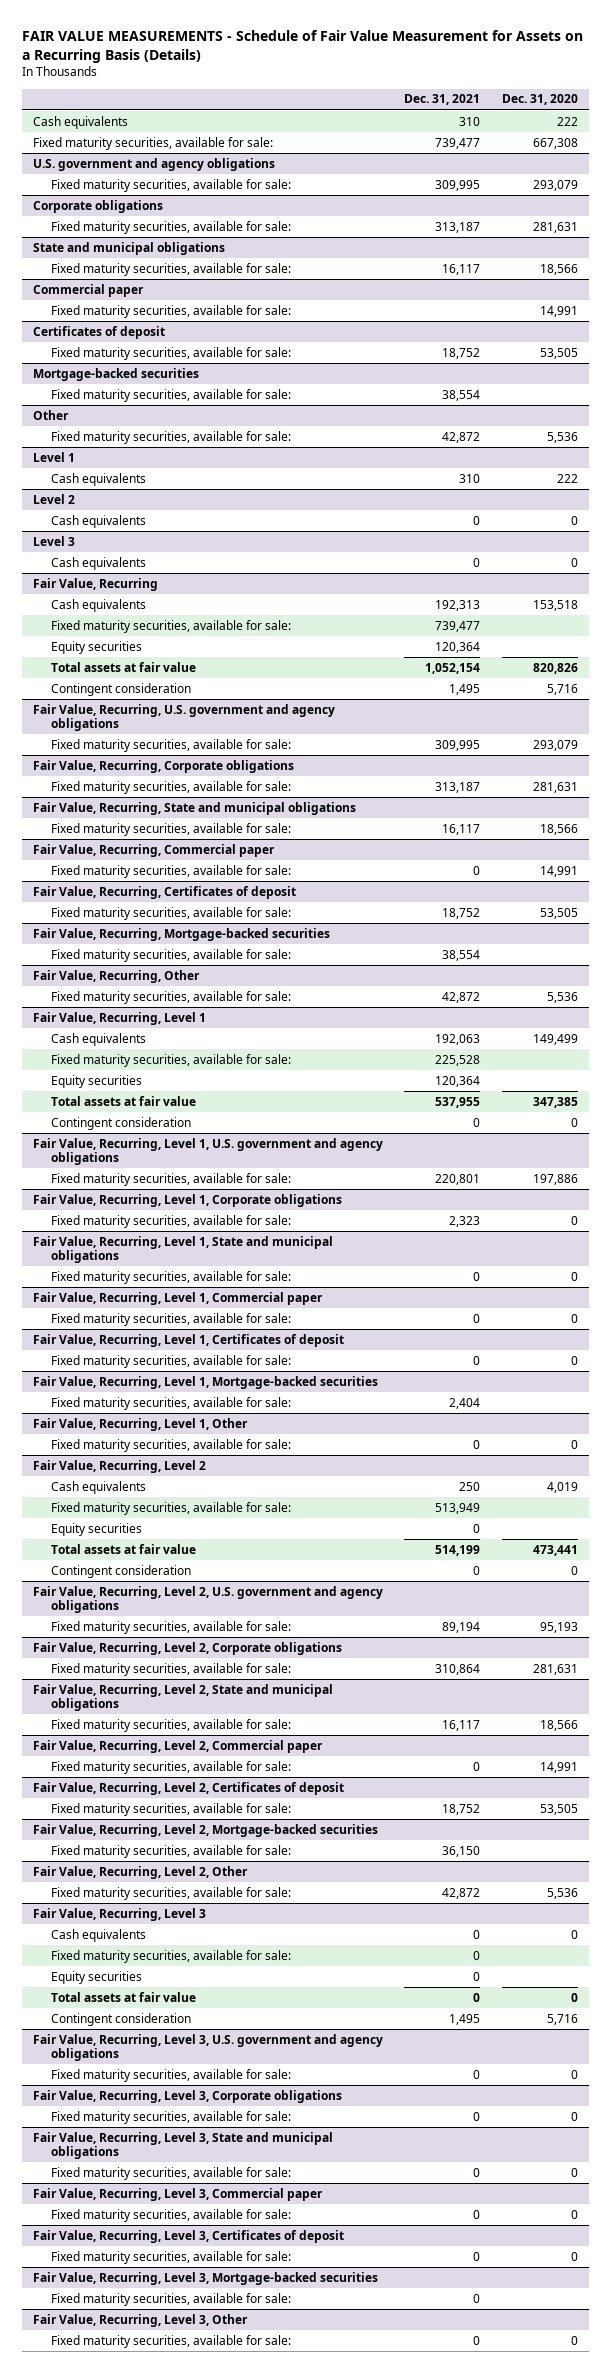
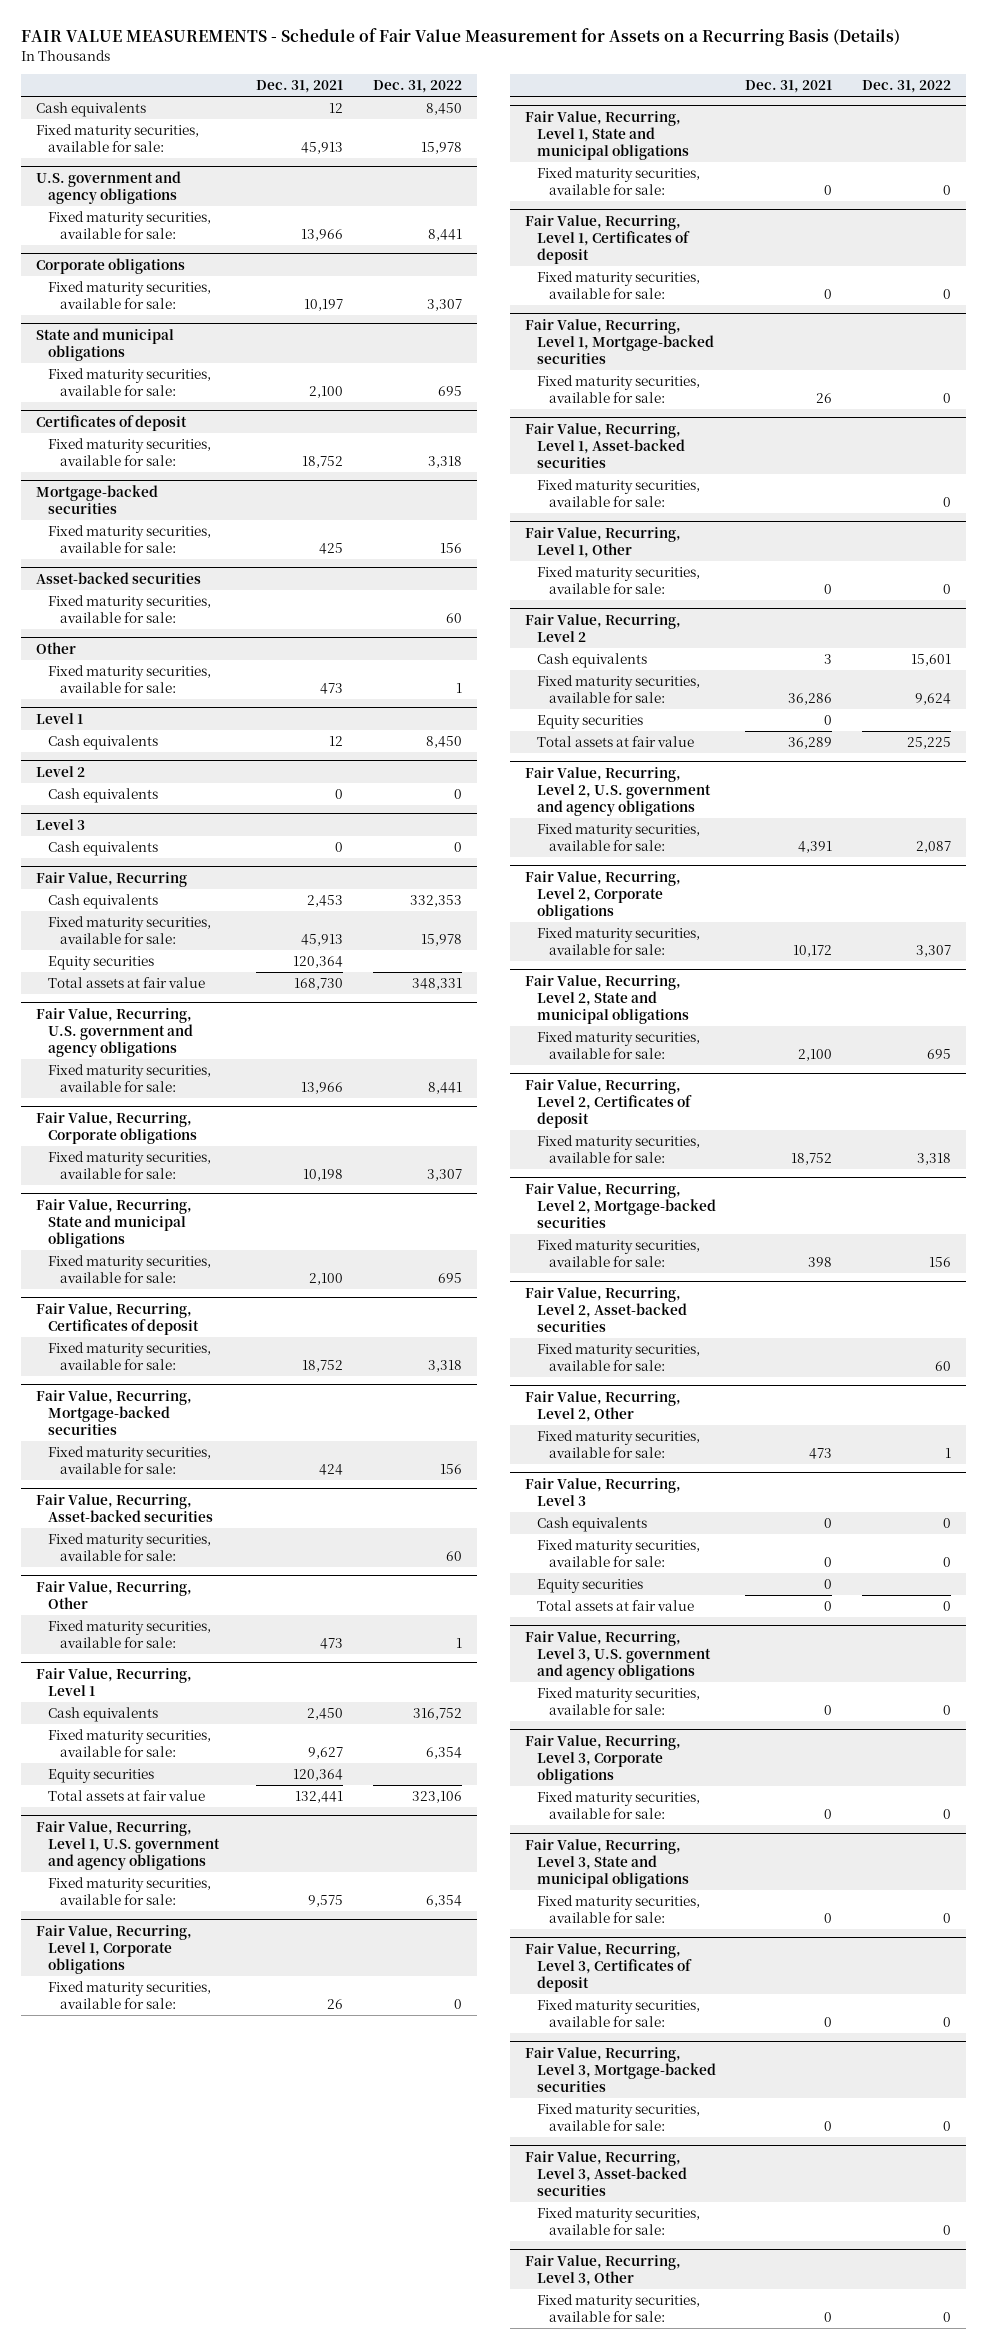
- | Dec. 31, 2021 | Dec. 31, 2020
+ | Dec. 31, 2021 | Dec. 31, 2022
- Cash equivalents | 310 | 222
- Fixed maturity securities, available for sale: | 739,477 | 667,308
+ Cash equivalents | 12 | 8,450
+ Fixed maturity securities, available for sale: | 45,913 | 15,978
@ U.S. government and agency obligations
- Fixed maturity securities, available for sale: | 309,995 | 293,079
+ Fixed maturity securities, available for sale: | 13,966 | 8,441
@ Corporate obligations
- Fixed maturity securities, available for sale: | 313,187 | 281,631
+ Fixed maturity securities, available for sale: | 10,197 | 3,307
@ State and municipal obligations
- Fixed maturity securities, available for sale: | 16,117 | 18,566
- Commercial paper
- Fixed maturity securities, available for sale: | | 14,991
@ State and municipal obligations
+ Fixed maturity securities, available for sale: | 2,100 | 695
@ Mortgage-backed securities
- Fixed maturity securities, available for sale: | 38,554 |
+ Fixed maturity securities, available for sale: | 425 | 156
+ Asset-backed securities
+ Fixed maturity securities, available for sale: | | 60
@ Other
- Fixed maturity securities, available for sale: | 42,872 | 5,536
+ Fixed maturity securities, available for sale: | 473 | 1
@ Level 1
- Cash equivalents | 310 | 222
+ Cash equivalents | 12 | 8,450
@ Fair Value, Recurring
- Cash equivalents | 192,313 | 153,518
- Fixed maturity securities, available for sale: | 739,477 |
+ Cash equivalents | 2,453 | 332,353
+ Fixed maturity securities, available for sale: | 45,913 | 15,978
- Total assets at fair value | 1,052,154 | 820,826
- Contingent consideration | 1,495 | 5,716
+ Total assets at fair value | 168,730 | 348,331
@ Fair Value, Recurring, U.S. government and agency obligations
- Fixed maturity securities, available for sale: | 309,995 | 293,079
+ Fixed maturity securities, available for sale: | 13,966 | 8,441
@ Fair Value, Recurring, Corporate obligations
- Fixed maturity securities, available for sale: | 313,187 | 281,631
+ Fixed maturity securities, available for sale: | 10,198 | 3,307
@ Fair Value, Recurring, State and municipal obligations
- Fixed maturity securities, available for sale: | 16,117 | 18,566
- Fair Value, Recurring, Commercial paper
- Fixed maturity securities, available for sale: | 0 | 14,991
@ Fair Value, Recurring, State and municipal obligations
+ Fixed maturity securities, available for sale: | 2,100 | 695
@ Fair Value, Recurring, Mortgage-backed securities
- Fixed maturity securities, available for sale: | 38,554 |
+ Fixed maturity securities, available for sale: | 424 | 156
+ Fair Value, Recurring, Asset-backed securities
+ Fixed maturity securities, available for sale: | | 60
@ Fair Value, Recurring, Other
- Fixed maturity securities, available for sale: | 42,872 | 5,536
+ Fixed maturity securities, available for sale: | 473 | 1
@ Fair Value, Recurring, Level 1
- Cash equivalents | 192,063 | 149,499
- Fixed maturity securities, available for sale: | 225,528 |
+ Cash equivalents | 2,450 | 316,752
+ Fixed maturity securities, available for sale: | 9,627 | 6,354
- Total assets at fair value | 537,955 | 347,385
- Contingent consideration | 0 | 0
+ Total assets at fair value | 132,441 | 323,106
@ Fair Value, Recurring, Level 1, U.S. government and agency obligations
- Fixed maturity securities, available for sale: | 220,801 | 197,886
+ Fixed maturity securities, available for sale: | 9,575 | 6,354
@ Fair Value, Recurring, Level 1, Corporate obligations
- Fixed maturity securities, available for sale: | 2,323 | 0
+ Fixed maturity securities, available for sale: | 26 | 0
- Fair Value, Recurring, Level 1, Commercial paper
- Fixed maturity securities, available for sale: | 0 | 0
@ Fair Value, Recurring, Level 1, Mortgage-backed securities
- Fixed maturity securities, available for sale: | 2,404 |
+ Fixed maturity securities, available for sale: | 26 | 0
+ Fair Value, Recurring, Level 1, Asset-backed securities
+ Fixed maturity securities, available for sale: | | 0
@ Fair Value, Recurring, Level 2
- Cash equivalents | 250 | 4,019
- Fixed maturity securities, available for sale: | 513,949 |
+ Cash equivalents | 3 | 15,601
+ Fixed maturity securities, available for sale: | 36,286 | 9,624
- Total assets at fair value | 514,199 | 473,441
- Contingent consideration | 0 | 0
+ Total assets at fair value | 36,289 | 25,225
@ Fair Value, Recurring, Level 2, U.S. government and agency obligations
- Fixed maturity securities, available for sale: | 89,194 | 95,193
+ Fixed maturity securities, available for sale: | 4,391 | 2,087
@ Fair Value, Recurring, Level 2, Corporate obligations
- Fixed maturity securities, available for sale: | 310,864 | 281,631
+ Fixed maturity securities, available for sale: | 10,172 | 3,307
@ Fair Value, Recurring, Level 2, State and municipal obligations
- Fixed maturity securities, available for sale: | 16,117 | 18,566
- Fair Value, Recurring, Level 2, Commercial paper
- Fixed maturity securities, available for sale: | 0 | 14,991
@ Fair Value, Recurring, Level 2, State and municipal obligations
+ Fixed maturity securities, available for sale: | 2,100 | 695
@ Fair Value, Recurring, Level 2, Mortgage-backed securities
- Fixed maturity securities, available for sale: | 36,150 |
+ Fixed maturity securities, available for sale: | 398 | 156
+ Fair Value, Recurring, Level 2, Asset-backed securities
+ Fixed maturity securities, available for sale: | | 60
@ Fair Value, Recurring, Level 2, Other
- Fixed maturity securities, available for sale: | 42,872 | 5,536
+ Fixed maturity securities, available for sale: | 473 | 1
@ Fair Value, Recurring, Level 3
- Contingent consideration | 1,495 | 5,716
- Fair Value, Recurring, Level 3, Commercial paper
- Fixed maturity securities, available for sale: | 0 | 0
+ Fair Value, Recurring, Level 3, Asset-backed securities
+ Fixed maturity securities, available for sale: | | 0

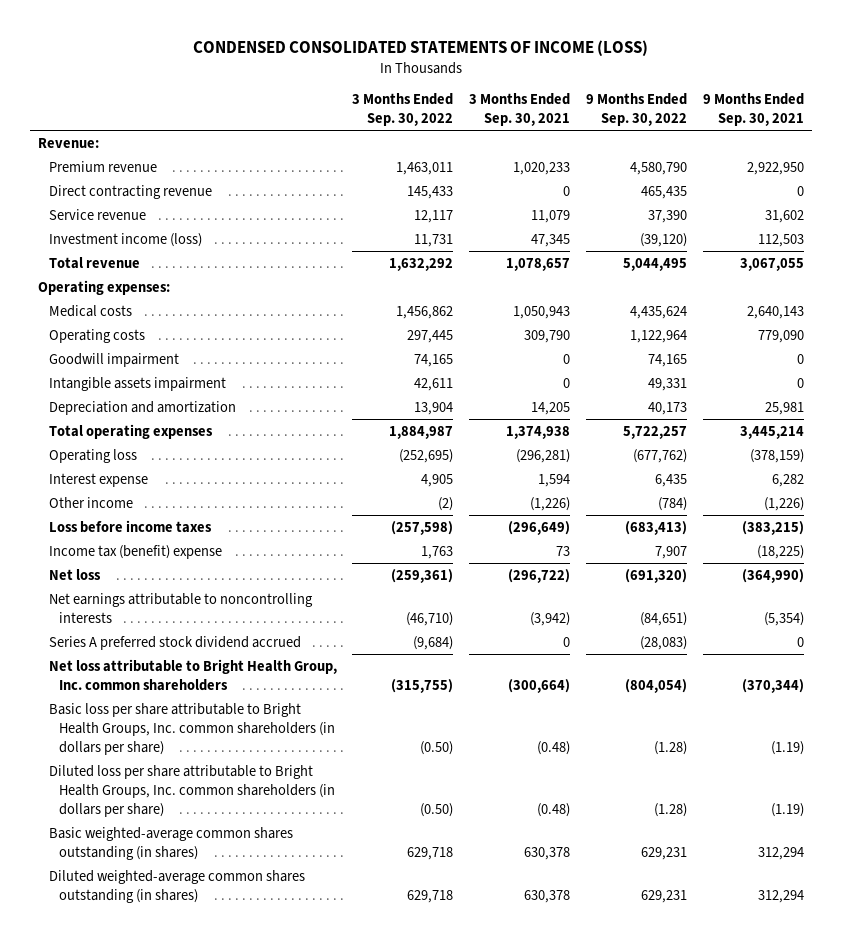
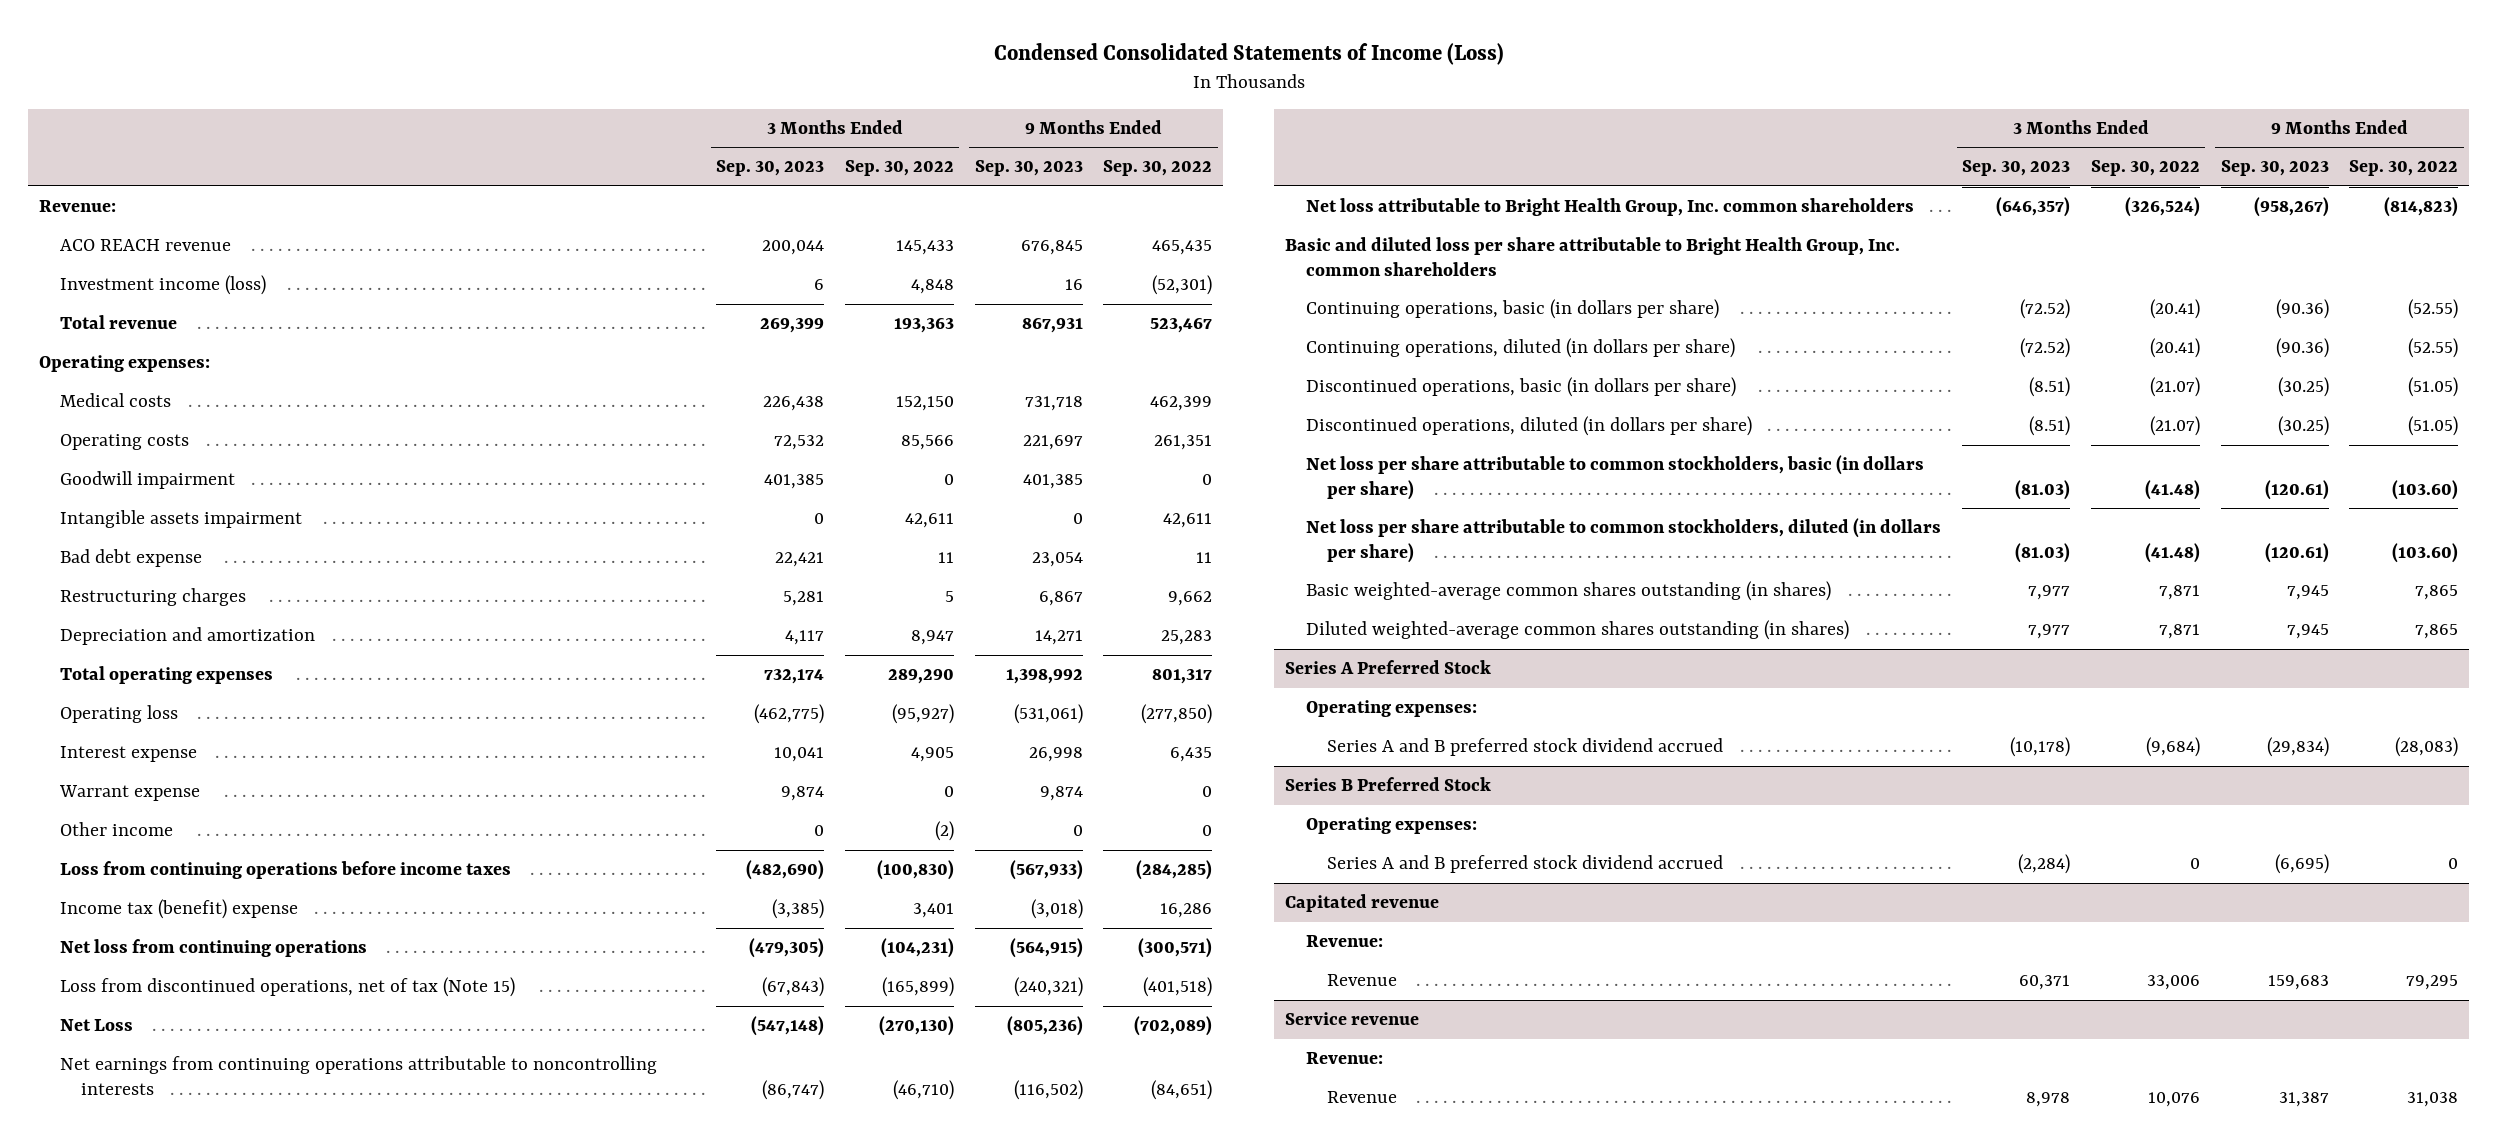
- CONDENSED CONSOLIDATED STATEMENTS OF INCOME (LOSS)
+ Condensed Consolidated Statements of Income (Loss)
- | 3 Months Ended Sep. 30, 2022 | 3 Months Ended Sep. 30, 2021 | 9 Months Ended Sep. 30, 2022 | 9 Months Ended Sep. 30, 2021
+ | 3 Months Ended Sep. 30, 2023 | 3 Months Ended Sep. 30, 2022 | 9 Months Ended Sep. 30, 2023 | 9 Months Ended Sep. 30, 2022
- Premium revenue | 1,463,011 | 1,020,233 | 4,580,790 | 2,922,950
- Direct contracting revenue | 145,433 | 0 | 465,435 | 0
- Service revenue | 12,117 | 11,079 | 37,390 | 31,602
- Investment income (loss) | 11,731 | 47,345 | (39,120) | 112,503
- Total revenue | 1,632,292 | 1,078,657 | 5,044,495 | 3,067,055
+ ACO REACH revenue | 200,044 | 145,433 | 676,845 | 465,435
+ Investment income (loss) | 6 | 4,848 | 16 | (52,301)
+ Total revenue | 269,399 | 193,363 | 867,931 | 523,467
- Medical costs | 1,456,862 | 1,050,943 | 4,435,624 | 2,640,143
- Operating costs | 297,445 | 309,790 | 1,122,964 | 779,090
- Goodwill impairment | 74,165 | 0 | 74,165 | 0
- Intangible assets impairment | 42,611 | 0 | 49,331 | 0
- Depreciation and amortization | 13,904 | 14,205 | 40,173 | 25,981
- Total operating expenses | 1,884,987 | 1,374,938 | 5,722,257 | 3,445,214
- Operating loss | (252,695) | (296,281) | (677,762) | (378,159)
+ Medical costs | 226,438 | 152,150 | 731,718 | 462,399
+ Operating costs | 72,532 | 85,566 | 221,697 | 261,351
+ Goodwill impairment | 401,385 | 0 | 401,385 | 0
+ Intangible assets impairment | 0 | 42,611 | 0 | 42,611
+ Bad debt expense | 22,421 | 11 | 23,054 | 11
+ Restructuring charges | 5,281 | 5 | 6,867 | 9,662
+ Depreciation and amortization | 4,117 | 8,947 | 14,271 | 25,283
+ Total operating expenses | 732,174 | 289,290 | 1,398,992 | 801,317
+ Operating loss | (462,775) | (95,927) | (531,061) | (277,850)
- Other income | (2) | (1,226) | (784) | (1,226)
- Loss before income taxes | (257,598) | (296,649) | (683,413) | (383,215)
- Income tax (benefit) expense | 1,763 | 73 | 7,907 | (18,225)
- Net loss | (259,361) | (296,722) | (691,320) | (364,990)
- Net earnings attributable to noncontrolling interests | (46,710) | (3,942) | (84,651) | (5,354)
- Series A preferred stock dividend accrued | (9,684) | 0 | (28,083) | 0
- Net loss attributable to Bright Health Group, Inc. common shareholders | (315,755) | (300,664) | (804,054) | (370,344)
- Basic loss per share attributable to Bright Health Groups, Inc. common shareholders (in dollars per share) | (0.50) | (0.48) | (1.28) | (1.19)
- Diluted loss per share attributable to Bright Health Groups, Inc. common shareholders (in dollars per share) | (0.50) | (0.48) | (1.28) | (1.19)
- Basic weighted-average common shares outstanding (in shares) | 629,718 | 630,378 | 629,231 | 312,294
- Diluted weighted-average common shares outstanding (in shares) | 629,718 | 630,378 | 629,231 | 312,294
+ Warrant expense | 9,874 | 0 | 9,874 | 0
+ Other income | 0 | (2) | 0 | 0
+ Loss from continuing operations before income taxes | (482,690) | (100,830) | (567,933) | (284,285)
+ Income tax (benefit) expense | (3,385) | 3,401 | (3,018) | 16,286
+ Net loss from continuing operations | (479,305) | (104,231) | (564,915) | (300,571)
+ Loss from discontinued operations, net of tax (Note 15) | (67,843) | (165,899) | (240,321) | (401,518)
+ Net Loss | (547,148) | (270,130) | (805,236) | (702,089)
+ Net earnings from continuing operations attributable to noncontrolling interests | (86,747) | (46,710) | (116,502) | (84,651)
+ Net loss attributable to Bright Health Group, Inc. common shareholders | (646,357) | (326,524) | (958,267) | (814,823)
+ Basic and diluted loss per share attributable to Bright Health Group, Inc. common shareholders
+ Continuing operations, basic (in dollars per share) | (72.52) | (20.41) | (90.36) | (52.55)
+ Continuing operations, diluted (in dollars per share) | (72.52) | (20.41) | (90.36) | (52.55)
+ Discontinued operations, basic (in dollars per share) | (8.51) | (21.07) | (30.25) | (51.05)
+ Discontinued operations, diluted (in dollars per share) | (8.51) | (21.07) | (30.25) | (51.05)
+ Net loss per share attributable to common stockholders, basic (in dollars per share) | (81.03) | (41.48) | (120.61) | (103.60)
+ Net loss per share attributable to common stockholders, diluted (in dollars per share) | (81.03) | (41.48) | (120.61) | (103.60)
+ Basic weighted-average common shares outstanding (in shares) | 7,977 | 7,871 | 7,945 | 7,865
+ Diluted weighted-average common shares outstanding (in shares) | 7,977 | 7,871 | 7,945 | 7,865
+ Series A Preferred Stock
+ Operating expenses:
+ Series A and B preferred stock dividend accrued | (10,178) | (9,684) | (29,834) | (28,083)
+ Series B Preferred Stock
+ Operating expenses:
+ Series A and B preferred stock dividend accrued | (2,284) | 0 | (6,695) | 0
+ Capitated revenue
+ Revenue:
+ Revenue | 60,371 | 33,006 | 159,683 | 79,295
+ Service revenue
+ Revenue:
+ Revenue | 8,978 | 10,076 | 31,387 | 31,038

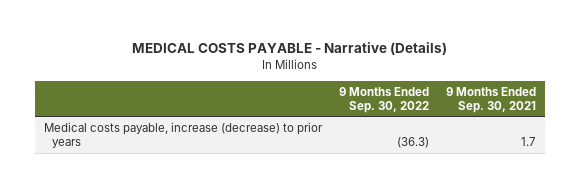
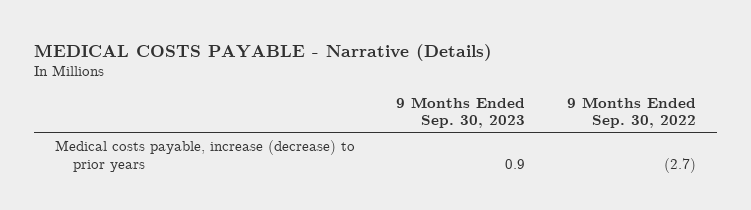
- | 9 Months Ended Sep. 30, 2022 | 9 Months Ended Sep. 30, 2021
+ | 9 Months Ended Sep. 30, 2023 | 9 Months Ended Sep. 30, 2022
- Medical costs payable, increase (decrease) to prior years | (36.3) | 1.7
+ Medical costs payable, increase (decrease) to prior years | 0.9 | (2.7)

